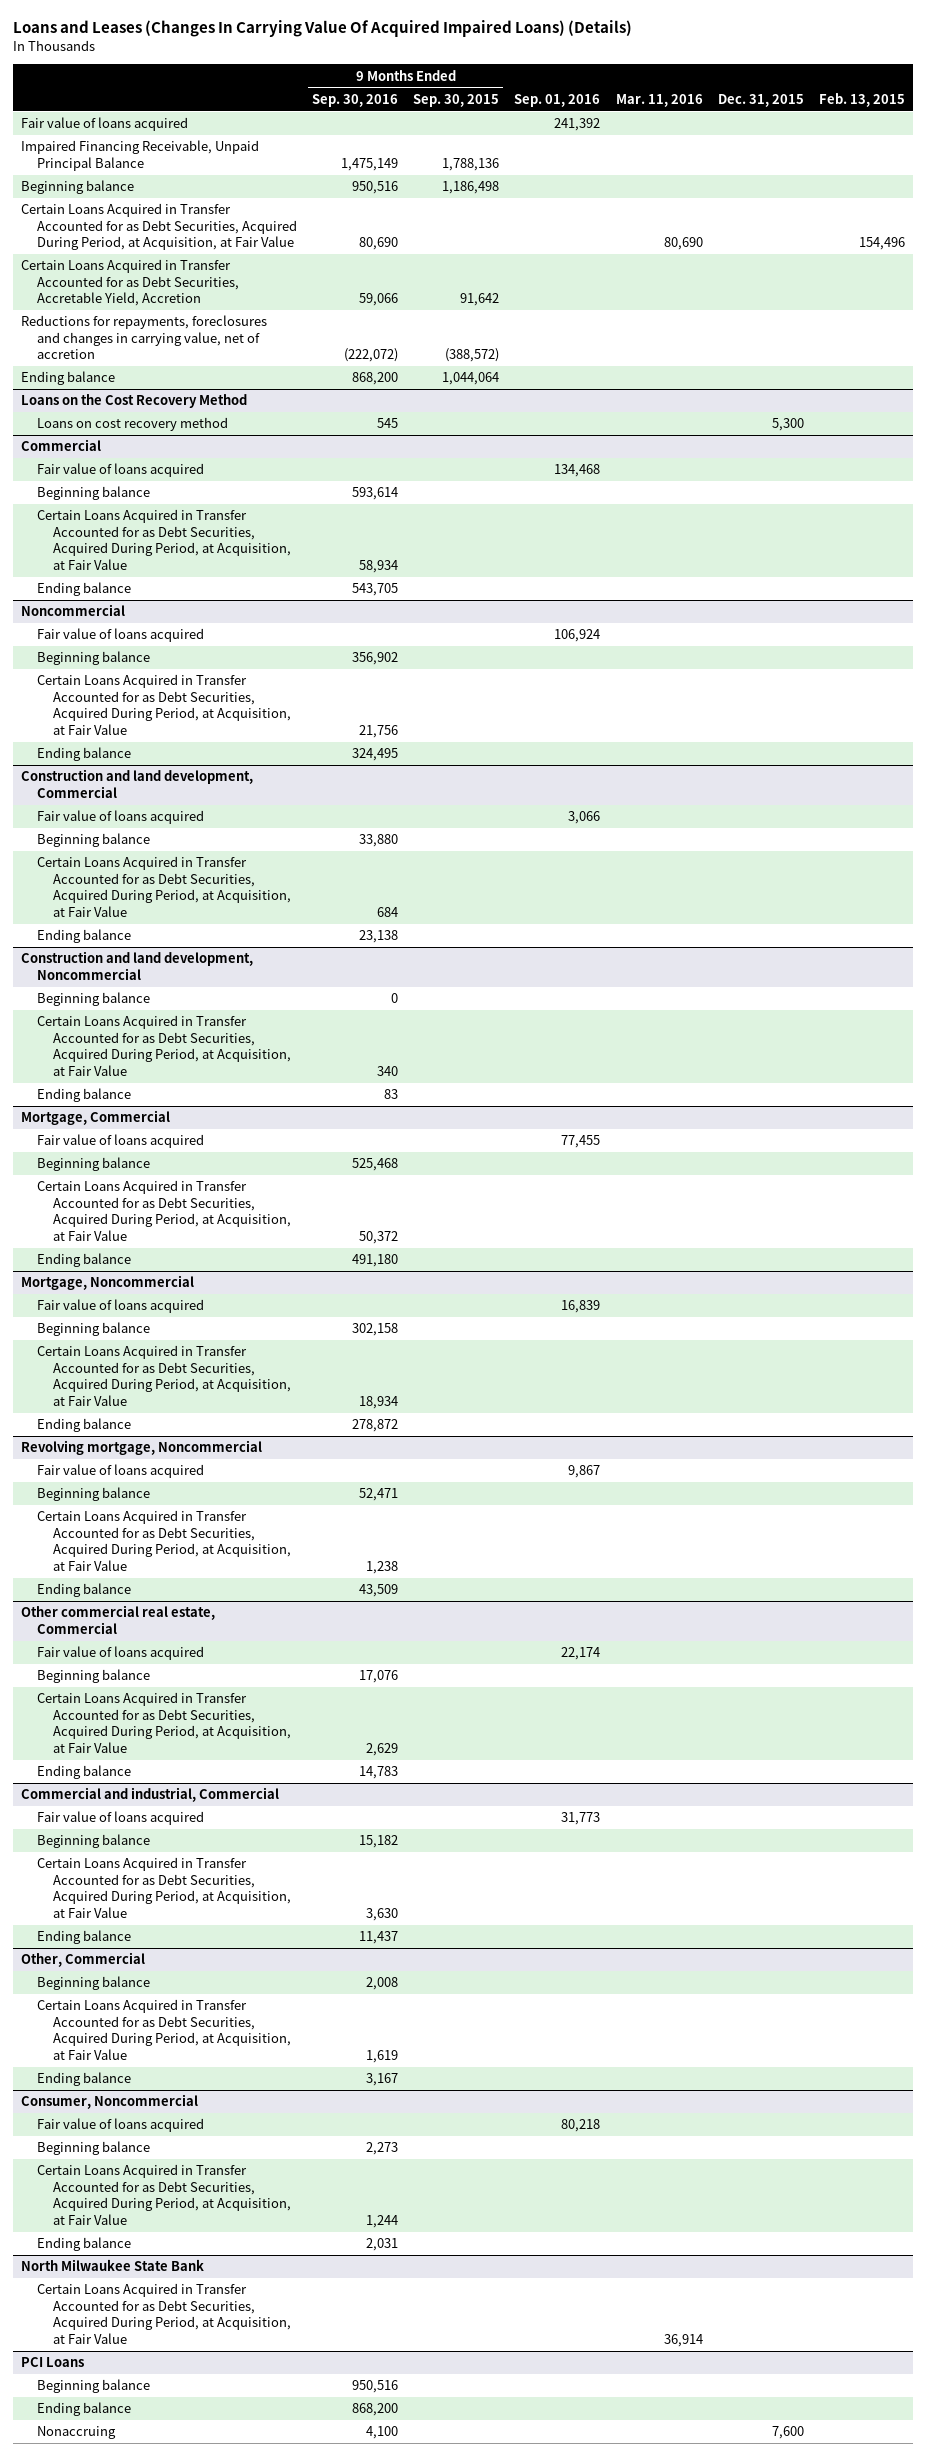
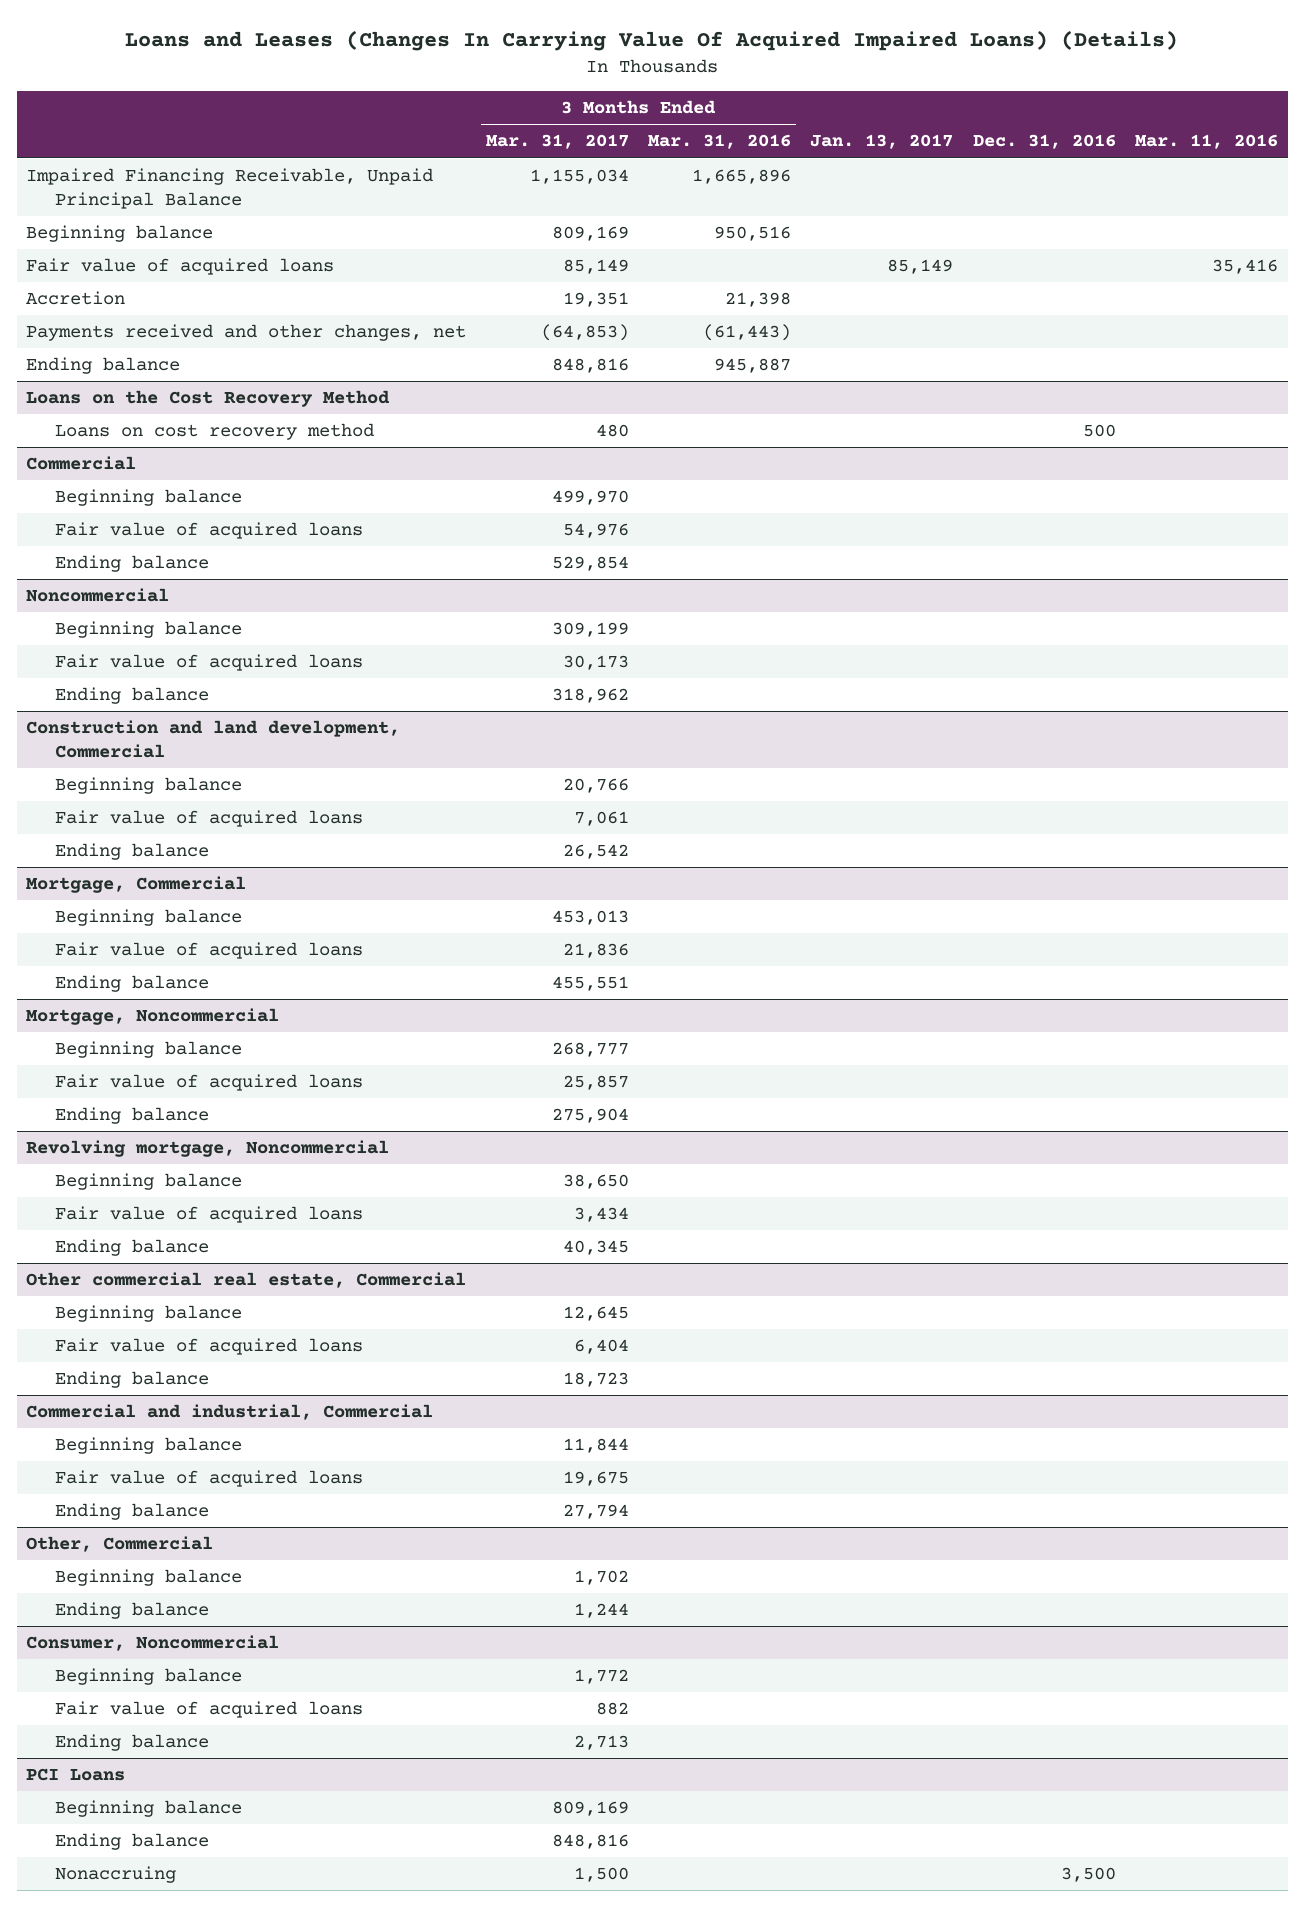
- | 9 Months Ended Sep. 30, 2016 | 9 Months Ended Sep. 30, 2015 | Sep. 01, 2016 | Mar. 11, 2016 | Dec. 31, 2015 | Feb. 13, 2015
+ | 3 Months Ended Mar. 31, 2017 | 3 Months Ended Mar. 31, 2016 | Jan. 13, 2017 | Dec. 31, 2016 | Mar. 11, 2016
- Fair value of loans acquired | | | 241,392 | | |
- Certain Loans Acquired in Transfer Accounted for as Debt Securities, Acquired During Period, at Acquisition, at Fair Value | 80,690 | | | 80,690 | | 154,496
- Certain Loans Acquired in Transfer Accounted for as Debt Securities, Accretable Yield, Accretion | 59,066 | 91,642 | | | |
- Reductions for repayments, foreclosures and changes in carrying value, net of accretion | (222,072) | (388,572) | | | |
+ Fair value of acquired loans | 85,149 | | 85,149 | | 35,416
+ Accretion | 19,351 | 21,398 | | |
+ Payments received and other changes, net | (64,853) | (61,443) | | |
@ Commercial
- Fair value of loans acquired | | | 134,468 | | |
- Certain Loans Acquired in Transfer Accounted for as Debt Securities, Acquired During Period, at Acquisition, at Fair Value | 58,934 | | | | |
+ Fair value of acquired loans | 54,976 | | | |
@ Noncommercial
- Fair value of loans acquired | | | 106,924 | | |
- Certain Loans Acquired in Transfer Accounted for as Debt Securities, Acquired During Period, at Acquisition, at Fair Value | 21,756 | | | | |
+ Fair value of acquired loans | 30,173 | | | |
@ Construction and land development, Commercial
- Fair value of loans acquired | | | 3,066 | | |
- Certain Loans Acquired in Transfer Accounted for as Debt Securities, Acquired During Period, at Acquisition, at Fair Value | 684 | | | | |
+ Fair value of acquired loans | 7,061 | | | |
- Construction and land development, Noncommercial
- Beginning balance | 0 | | | | |
- Certain Loans Acquired in Transfer Accounted for as Debt Securities, Acquired During Period, at Acquisition, at Fair Value | 340 | | | | |
- Ending balance | 83 | | | | |
@ Mortgage, Commercial
- Fair value of loans acquired | | | 77,455 | | |
- Certain Loans Acquired in Transfer Accounted for as Debt Securities, Acquired During Period, at Acquisition, at Fair Value | 50,372 | | | | |
+ Fair value of acquired loans | 21,836 | | | |
@ Mortgage, Noncommercial
- Fair value of loans acquired | | | 16,839 | | |
- Certain Loans Acquired in Transfer Accounted for as Debt Securities, Acquired During Period, at Acquisition, at Fair Value | 18,934 | | | | |
+ Fair value of acquired loans | 25,857 | | | |
@ Revolving mortgage, Noncommercial
- Fair value of loans acquired | | | 9,867 | | |
- Certain Loans Acquired in Transfer Accounted for as Debt Securities, Acquired During Period, at Acquisition, at Fair Value | 1,238 | | | | |
+ Fair value of acquired loans | 3,434 | | | |
@ Other commercial real estate, Commercial
- Fair value of loans acquired | | | 22,174 | | |
- Certain Loans Acquired in Transfer Accounted for as Debt Securities, Acquired During Period, at Acquisition, at Fair Value | 2,629 | | | | |
+ Fair value of acquired loans | 6,404 | | | |
@ Commercial and industrial, Commercial
- Fair value of loans acquired | | | 31,773 | | |
- Certain Loans Acquired in Transfer Accounted for as Debt Securities, Acquired During Period, at Acquisition, at Fair Value | 3,630 | | | | |
+ Fair value of acquired loans | 19,675 | | | |
@ Other, Commercial
- Certain Loans Acquired in Transfer Accounted for as Debt Securities, Acquired During Period, at Acquisition, at Fair Value | 1,619 | | | | |
@ Consumer, Noncommercial
- Fair value of loans acquired | | | 80,218 | | |
- Certain Loans Acquired in Transfer Accounted for as Debt Securities, Acquired During Period, at Acquisition, at Fair Value | 1,244 | | | | |
+ Fair value of acquired loans | 882 | | | |
- North Milwaukee State Bank
- Certain Loans Acquired in Transfer Accounted for as Debt Securities, Acquired During Period, at Acquisition, at Fair Value | | | | 36,914 | |

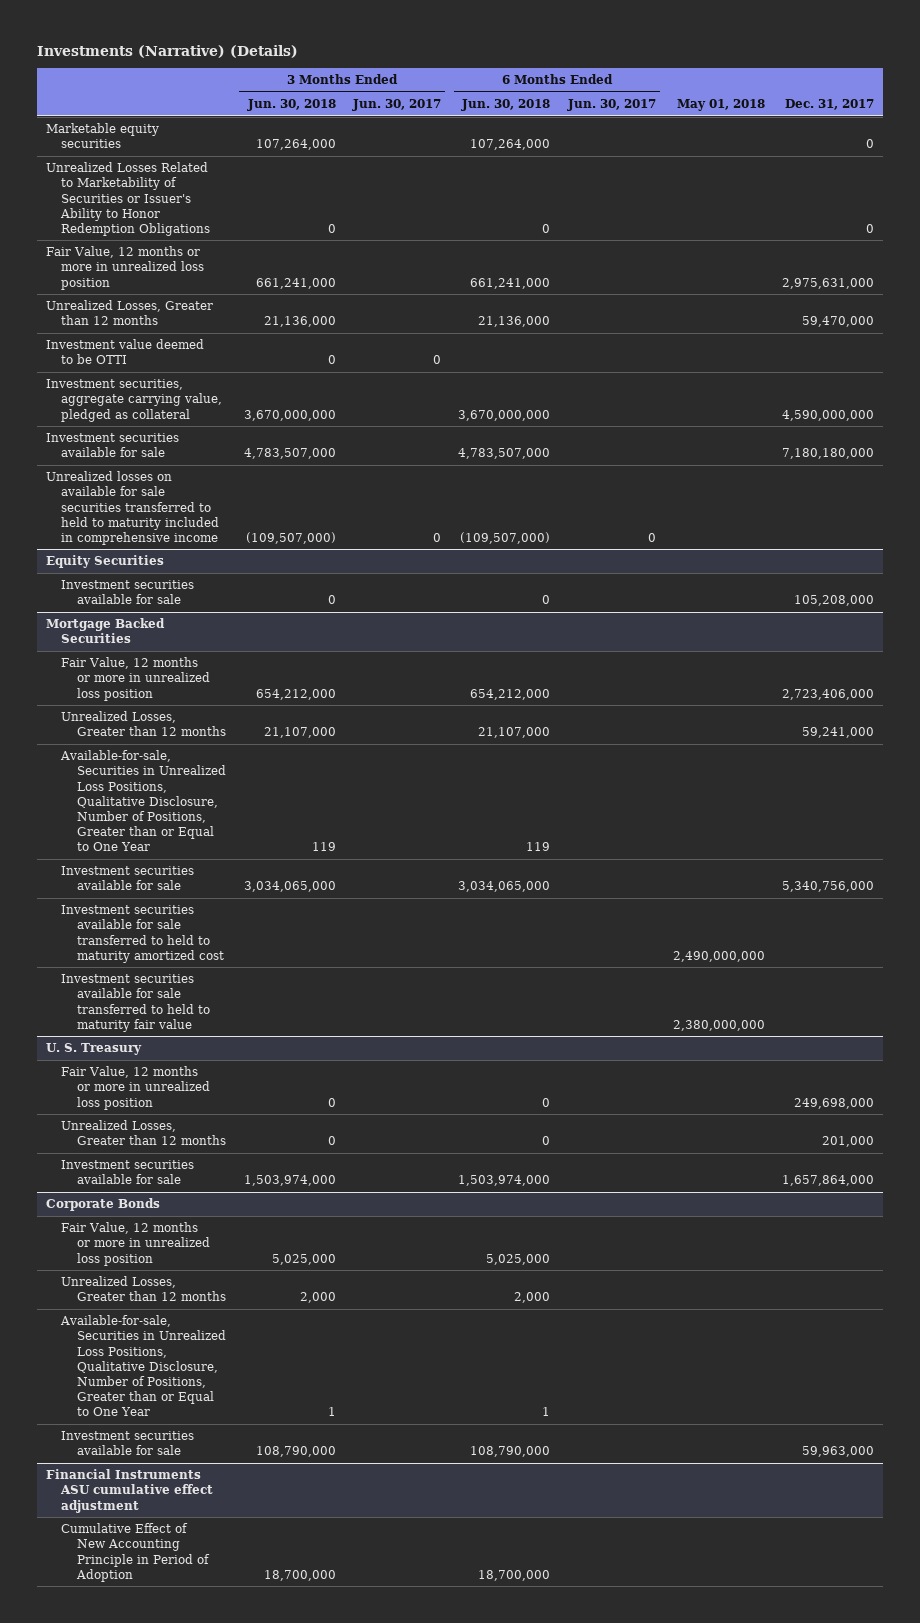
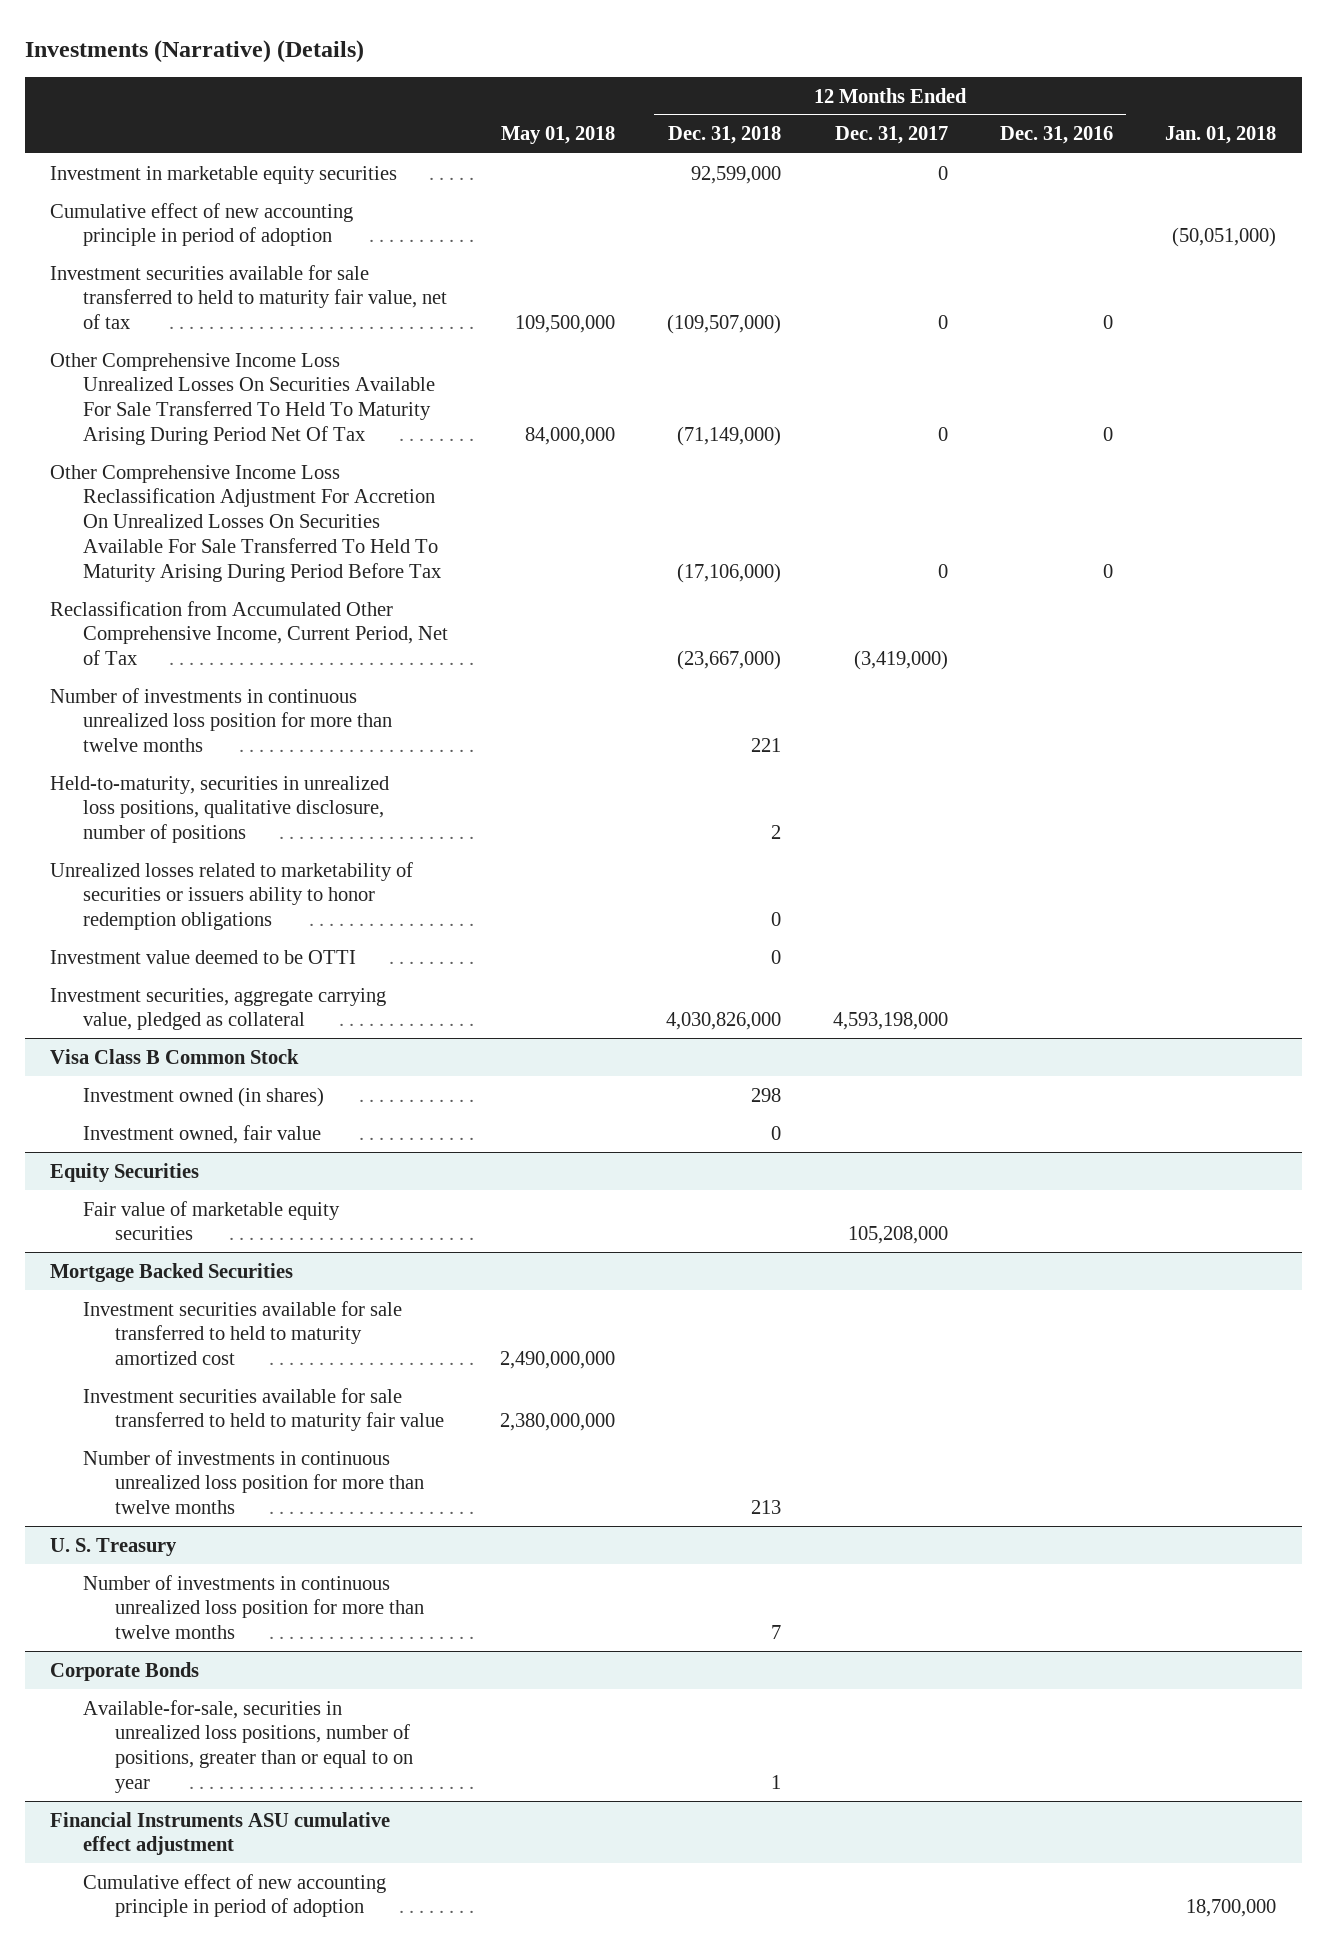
- | 3 Months Ended Jun. 30, 2018 | 3 Months Ended Jun. 30, 2017 | 6 Months Ended Jun. 30, 2018 | 6 Months Ended Jun. 30, 2017 | May 01, 2018 | Dec. 31, 2017
+ | May 01, 2018 | 12 Months Ended Dec. 31, 2018 | 12 Months Ended Dec. 31, 2017 | 12 Months Ended Dec. 31, 2016 | Jan. 01, 2018
- Marketable equity securities | 107,264,000 | | 107,264,000 | | | 0
- Unrealized Losses Related to Marketability of Securities or Issuer's Ability to Honor Redemption Obligations | 0 | | 0 | | | 0
- Fair Value, 12 months or more in unrealized loss position | 661,241,000 | | 661,241,000 | | | 2,975,631,000
- Unrealized Losses, Greater than 12 months | 21,136,000 | | 21,136,000 | | | 59,470,000
+ Investment in marketable equity securities | | 92,599,000 | 0 | |
+ Cumulative effect of new accounting principle in period of adoption | | | | | (50,051,000)
+ Investment securities available for sale transferred to held to maturity fair value, net of tax | 109,500,000 | (109,507,000) | 0 | 0 |
+ Other Comprehensive Income Loss Unrealized Losses On Securities Available For Sale Transferred To Held To Maturity Arising During Period Net Of Tax | 84,000,000 | (71,149,000) | 0 | 0 |
+ Other Comprehensive Income Loss Reclassification Adjustment For Accretion On Unrealized Losses On Securities Available For Sale Transferred To Held To Maturity Arising During Period Before Tax | | (17,106,000) | 0 | 0 |
+ Reclassification from Accumulated Other Comprehensive Income, Current Period, Net of Tax | | (23,667,000) | (3,419,000) | |
+ Number of investments in continuous unrealized loss position for more than twelve months | | 221 | | |
+ Held-to-maturity, securities in unrealized loss positions, qualitative disclosure, number of positions | | 2 | | |
+ Unrealized losses related to marketability of securities or issuers ability to honor redemption obligations | | 0 | | |
- Investment securities available for sale | 4,783,507,000 | | 4,783,507,000 | | | 7,180,180,000
- Unrealized losses on available for sale securities transferred to held to maturity included in comprehensive income | (109,507,000) | 0 | (109,507,000) | 0 | |
+ Visa Class B Common Stock
+ Investment owned (in shares) | | 298 | | |
+ Investment owned, fair value | | 0 | | |
@ Equity Securities
- Investment securities available for sale | 0 | | 0 | | | 105,208,000
+ Fair value of marketable equity securities | | | 105,208,000 | |
@ Mortgage Backed Securities
- Fair Value, 12 months or more in unrealized loss position | 654,212,000 | | 654,212,000 | | | 2,723,406,000
- Unrealized Losses, Greater than 12 months | 21,107,000 | | 21,107,000 | | | 59,241,000
- Available-for-sale, Securities in Unrealized Loss Positions, Qualitative Disclosure, Number of Positions, Greater than or Equal to One Year | 119 | | 119 | | |
- Investment securities available for sale | 3,034,065,000 | | 3,034,065,000 | | | 5,340,756,000
+ Number of investments in continuous unrealized loss position for more than twelve months | | 213 | | |
@ U. S. Treasury
- Fair Value, 12 months or more in unrealized loss position | 0 | | 0 | | | 249,698,000
- Unrealized Losses, Greater than 12 months | 0 | | 0 | | | 201,000
- Investment securities available for sale | 1,503,974,000 | | 1,503,974,000 | | | 1,657,864,000
+ Number of investments in continuous unrealized loss position for more than twelve months | | 7 | | |
@ Corporate Bonds
- Fair Value, 12 months or more in unrealized loss position | 5,025,000 | | 5,025,000 | | |
- Unrealized Losses, Greater than 12 months | 2,000 | | 2,000 | | |
- Available-for-sale, Securities in Unrealized Loss Positions, Qualitative Disclosure, Number of Positions, Greater than or Equal to One Year | 1 | | 1 | | |
- Investment securities available for sale | 108,790,000 | | 108,790,000 | | | 59,963,000
+ Available-for-sale, securities in unrealized loss positions, number of positions, greater than or equal to on year | | 1 | | |
@ Financial Instruments ASU cumulative effect adjustment
- Cumulative Effect of New Accounting Principle in Period of Adoption | 18,700,000 | | 18,700,000 | | |
+ Cumulative effect of new accounting principle in period of adoption | | | | | 18,700,000

